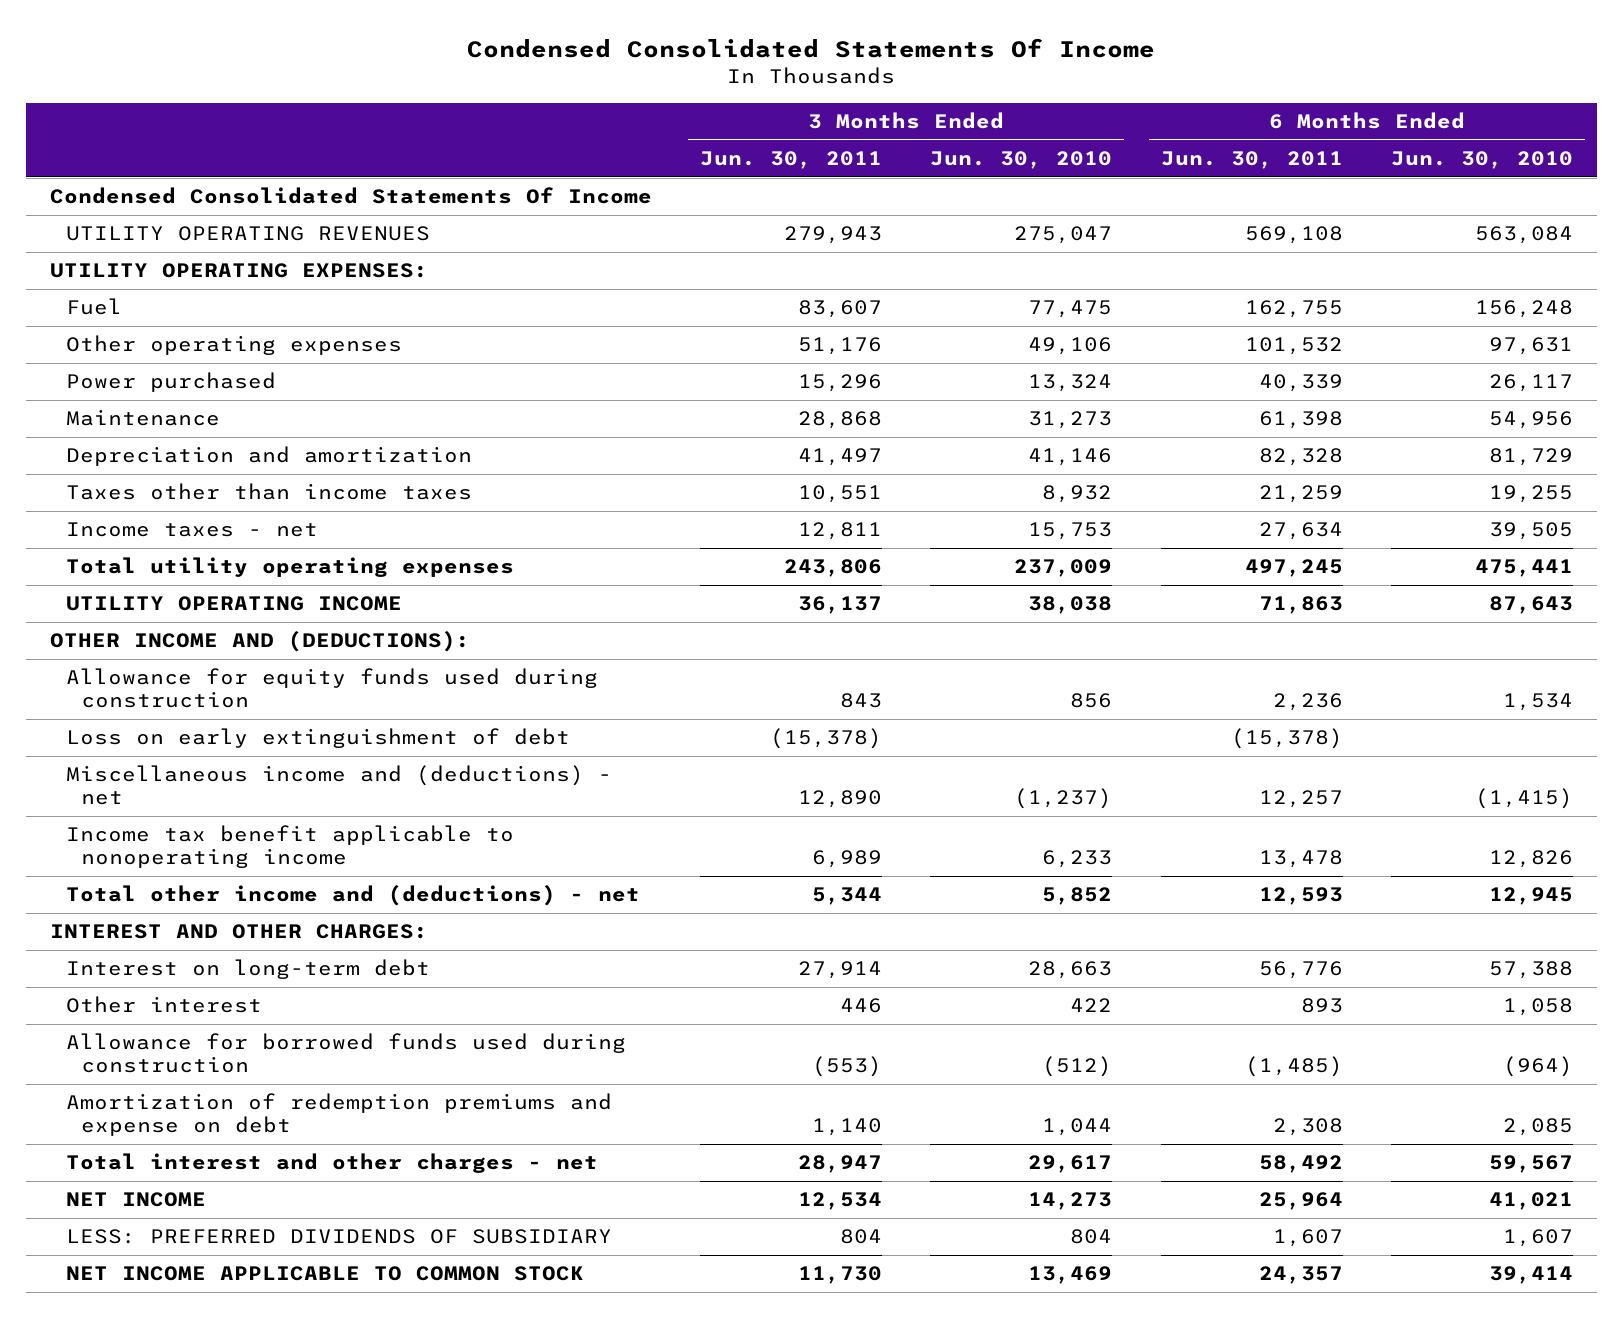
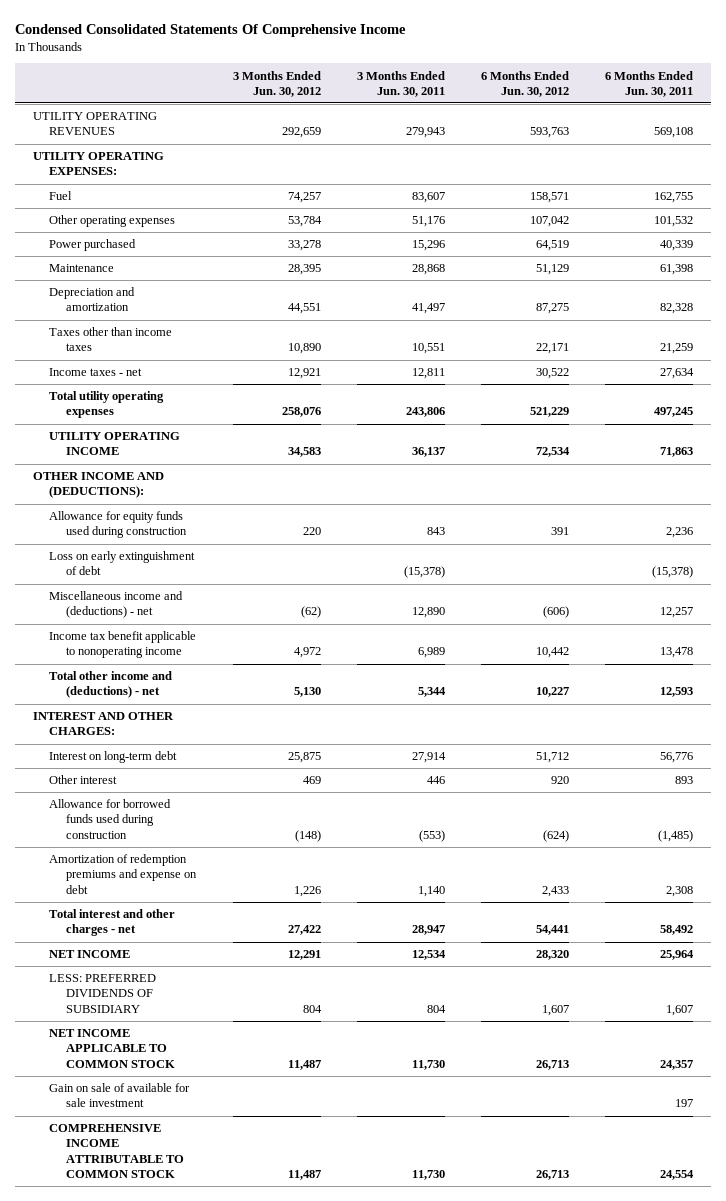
- Condensed Consolidated Statements Of Income
+ Condensed Consolidated Statements Of Comprehensive Income
- | 3 Months Ended Jun. 30, 2011 | 3 Months Ended Jun. 30, 2010 | 6 Months Ended Jun. 30, 2011 | 6 Months Ended Jun. 30, 2010
+ | 3 Months Ended Jun. 30, 2012 | 3 Months Ended Jun. 30, 2011 | 6 Months Ended Jun. 30, 2012 | 6 Months Ended Jun. 30, 2011
- Condensed Consolidated Statements Of Income
+ Gain on sale of available for sale investment | | | | 197
+ COMPREHENSIVE INCOME ATTRIBUTABLE TO COMMON STOCK | 11,487 | 11,730 | 26,713 | 24,554

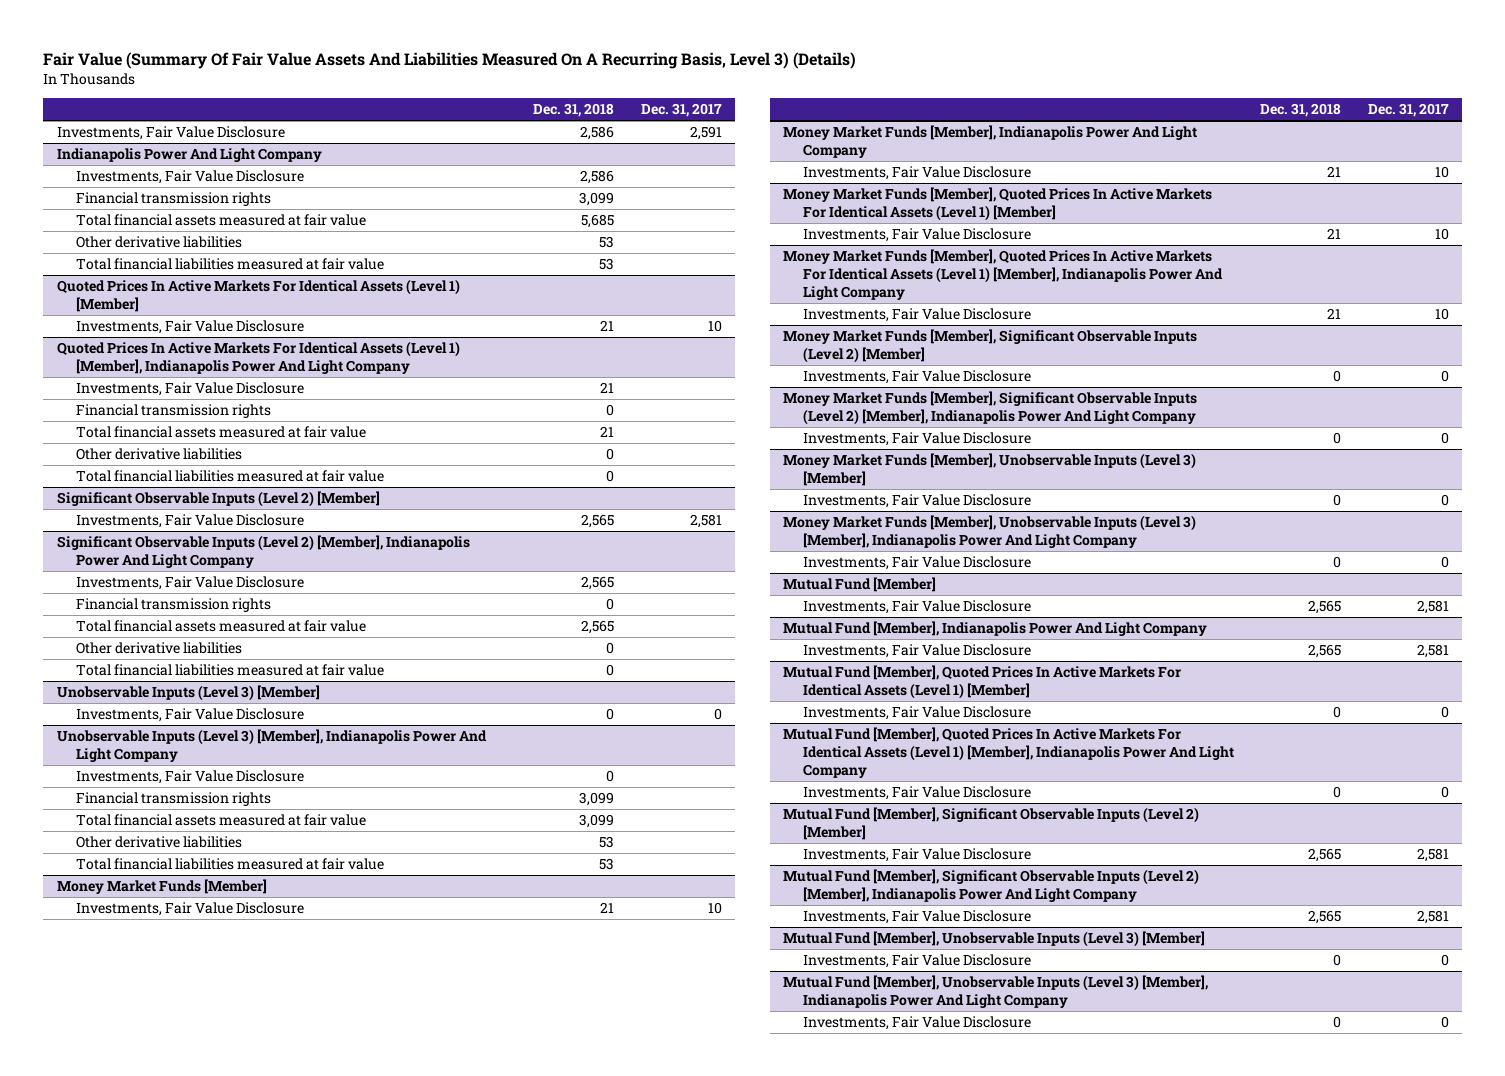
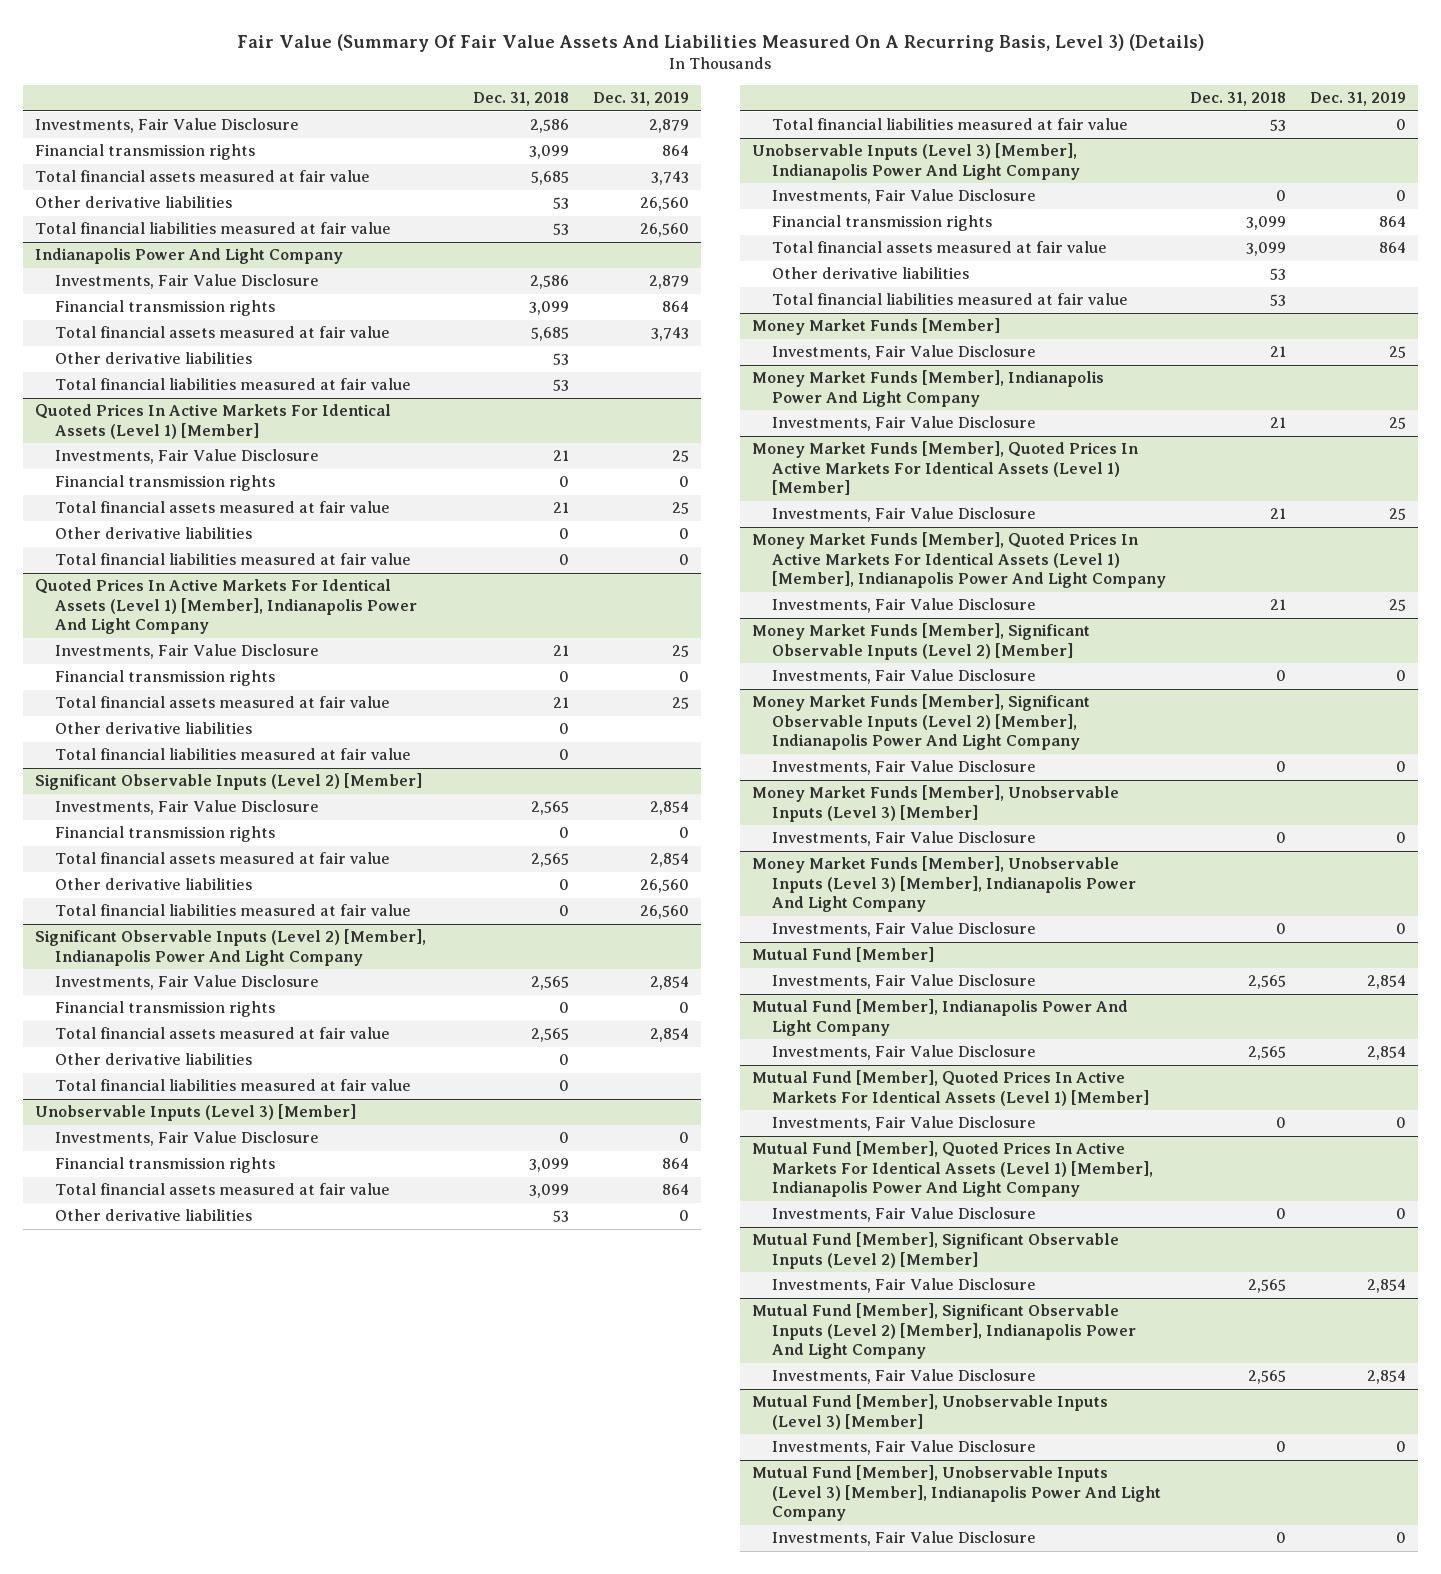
- | Dec. 31, 2018 | Dec. 31, 2017
+ | Dec. 31, 2018 | Dec. 31, 2019
+ Financial transmission rights | 3,099 | 864
+ Total financial assets measured at fair value | 5,685 | 3,743
+ Other derivative liabilities | 53 | 26,560
+ Total financial liabilities measured at fair value | 53 | 26,560
@ Quoted Prices In Active Markets For Identical Assets (Level 1) [Member]
+ Financial transmission rights | 0 | 0
+ Total financial assets measured at fair value | 21 | 25
+ Other derivative liabilities | 0 | 0
+ Total financial liabilities measured at fair value | 0 | 0
@ Significant Observable Inputs (Level 2) [Member]
+ Financial transmission rights | 0 | 0
+ Total financial assets measured at fair value | 2,565 | 2,854
+ Other derivative liabilities | 0 | 26,560
+ Total financial liabilities measured at fair value | 0 | 26,560
@ Unobservable Inputs (Level 3) [Member]
+ Financial transmission rights | 3,099 | 864
+ Total financial assets measured at fair value | 3,099 | 864
+ Other derivative liabilities | 53 | 0
+ Total financial liabilities measured at fair value | 53 | 0

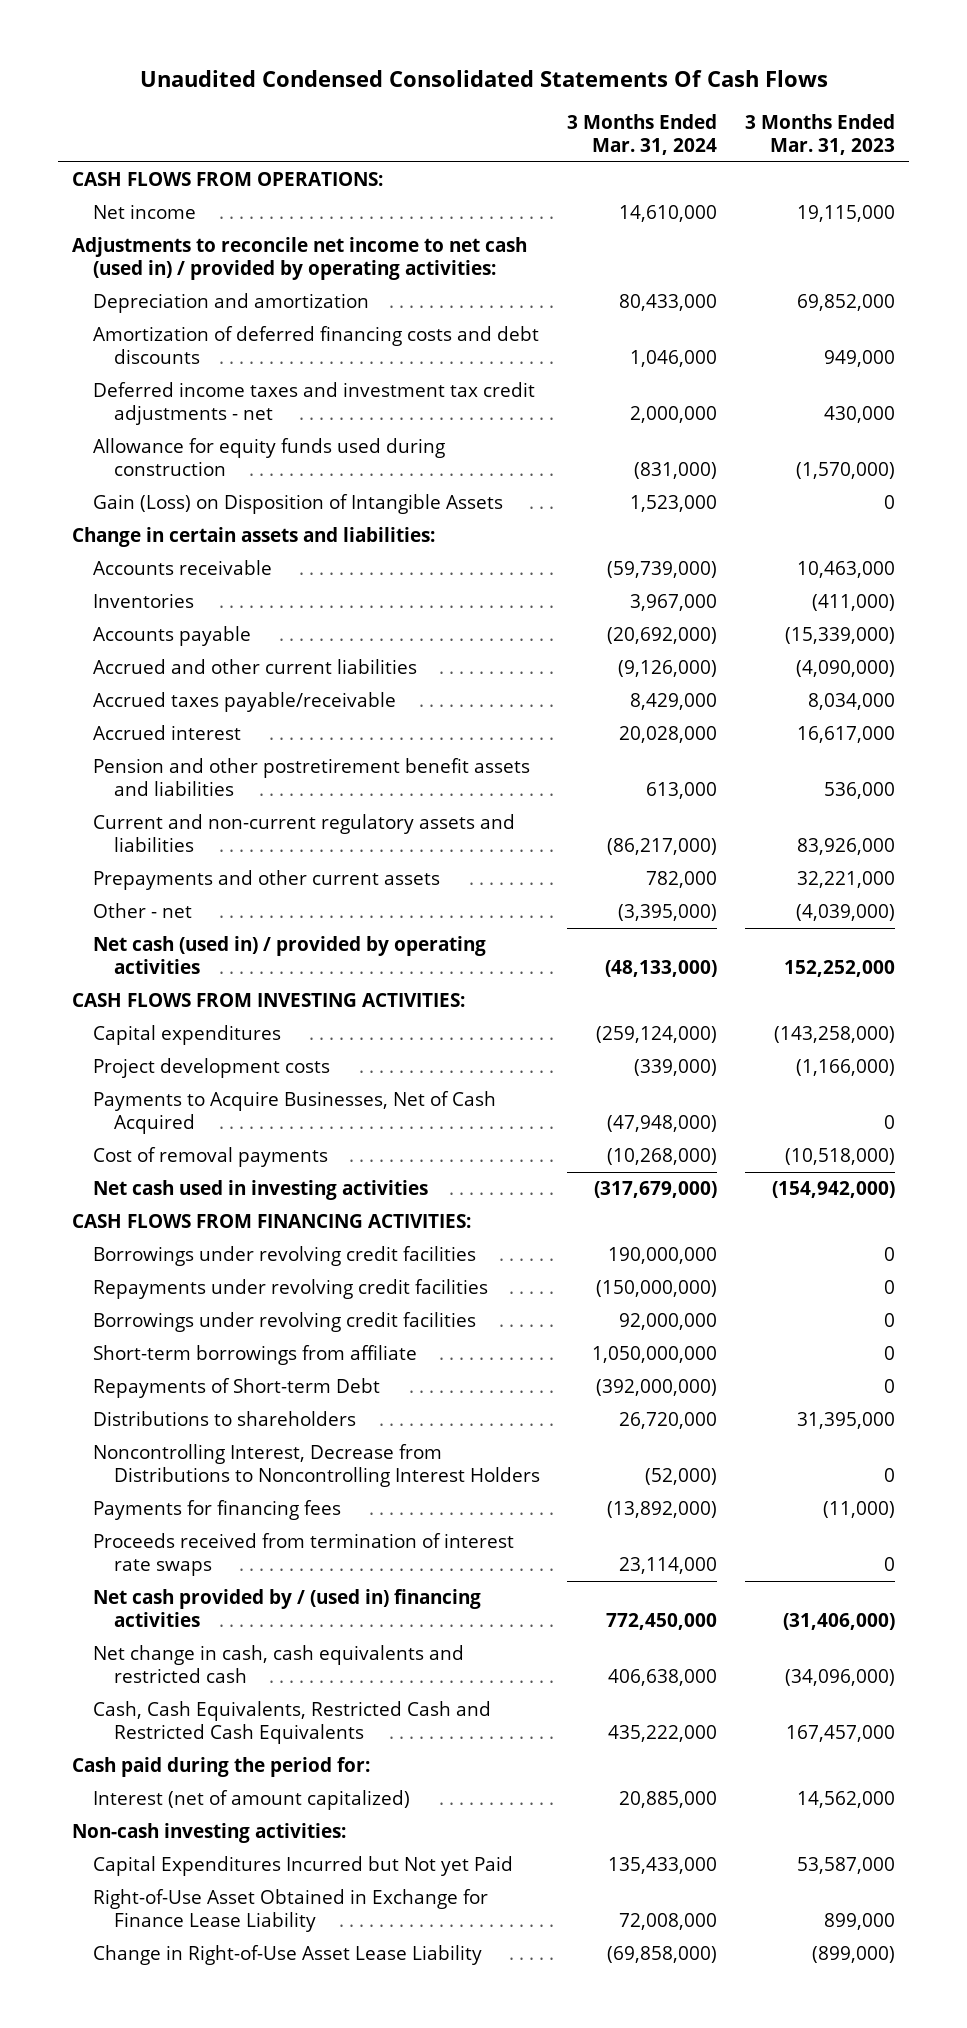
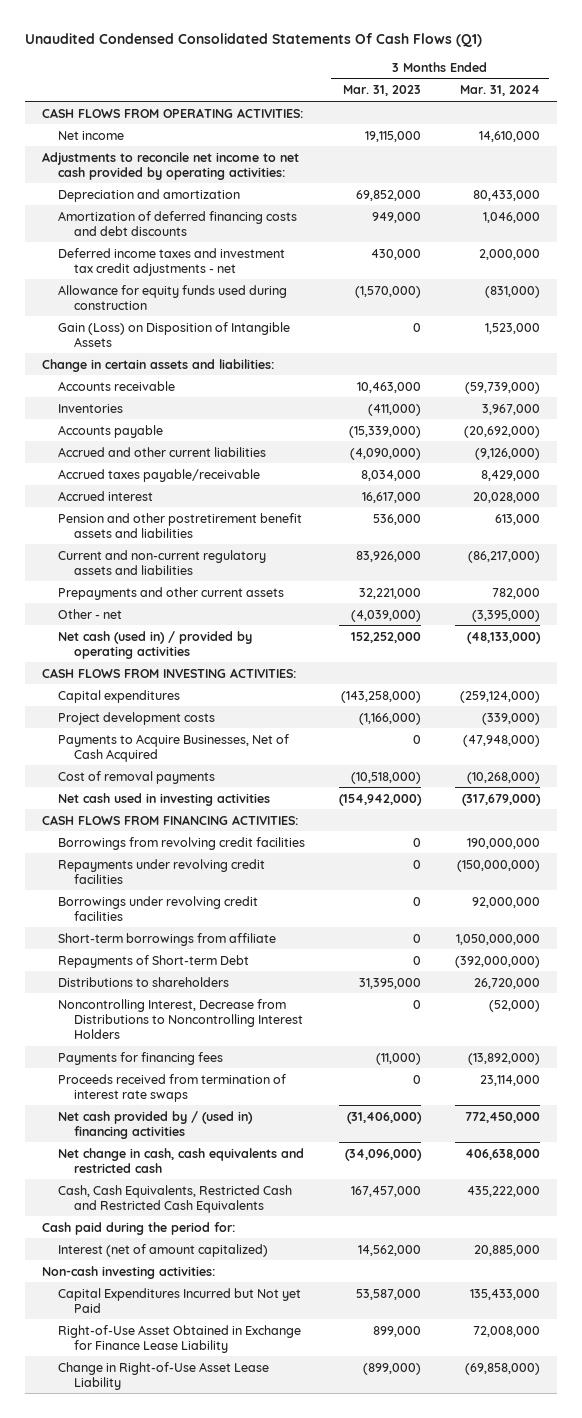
- Unaudited Condensed Consolidated Statements Of Cash Flows
+ Unaudited Condensed Consolidated Statements Of Cash Flows (Q1)
- | 3 Months Ended Mar. 31, 2024 | 3 Months Ended Mar. 31, 2023
+ | 3 Months Ended Mar. 31, 2023 | 3 Months Ended Mar. 31, 2024
- CASH FLOWS FROM OPERATIONS:
+ CASH FLOWS FROM OPERATING ACTIVITIES:
- Adjustments to reconcile net income to net cash (used in) / provided by operating activities:
+ Adjustments to reconcile net income to net cash provided by operating activities:
- Borrowings under revolving credit facilities | 190,000,000 | 0
+ Borrowings from revolving credit facilities | 0 | 190,000,000

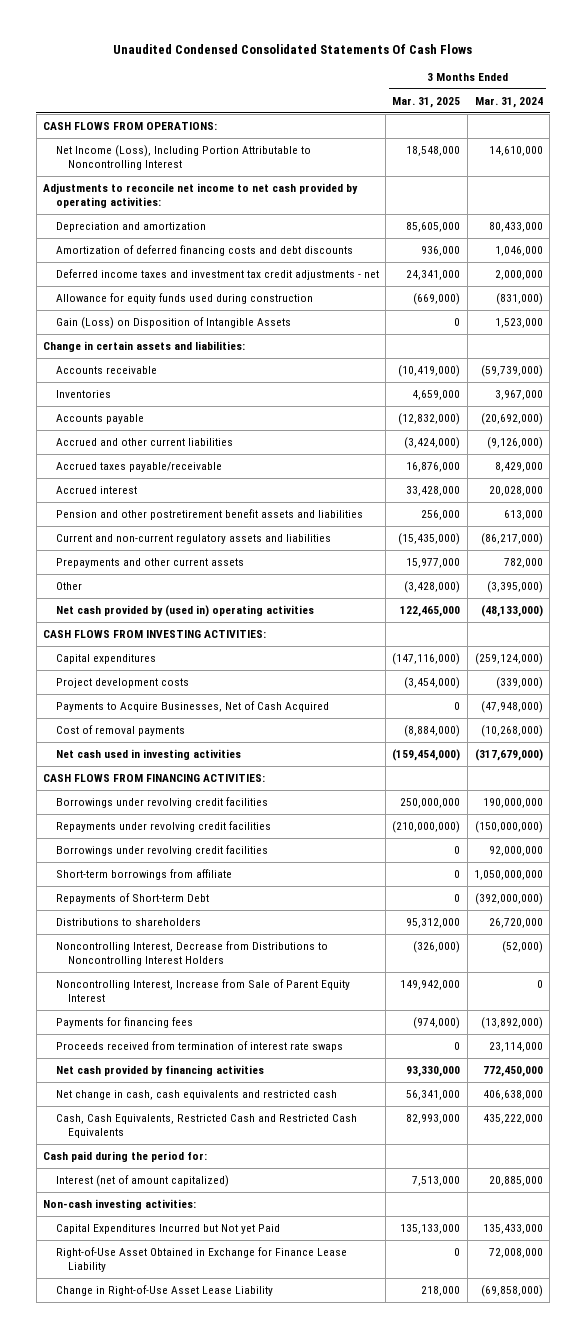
- Unaudited Condensed Consolidated Statements Of Cash Flows (Q1)
+ Unaudited Condensed Consolidated Statements Of Cash Flows
- | 3 Months Ended Mar. 31, 2023 | 3 Months Ended Mar. 31, 2024
+ | 3 Months Ended Mar. 31, 2025 | 3 Months Ended Mar. 31, 2024
- CASH FLOWS FROM OPERATING ACTIVITIES:
- Net income | 19,115,000 | 14,610,000
+ CASH FLOWS FROM OPERATIONS:
+ Net Income (Loss), Including Portion Attributable to Noncontrolling Interest | 18,548,000 | 14,610,000
- Other - net | (4,039,000) | (3,395,000)
- Net cash (used in) / provided by operating activities | 152,252,000 | (48,133,000)
+ Other | (3,428,000) | (3,395,000)
+ Net cash provided by (used in) operating activities | 122,465,000 | (48,133,000)
- Borrowings from revolving credit facilities | 0 | 190,000,000
+ Borrowings under revolving credit facilities | 250,000,000 | 190,000,000
+ Noncontrolling Interest, Increase from Sale of Parent Equity Interest | 149,942,000 | 0
- Net cash provided by / (used in) financing activities | (31,406,000) | 772,450,000
+ Net cash provided by financing activities | 93,330,000 | 772,450,000

